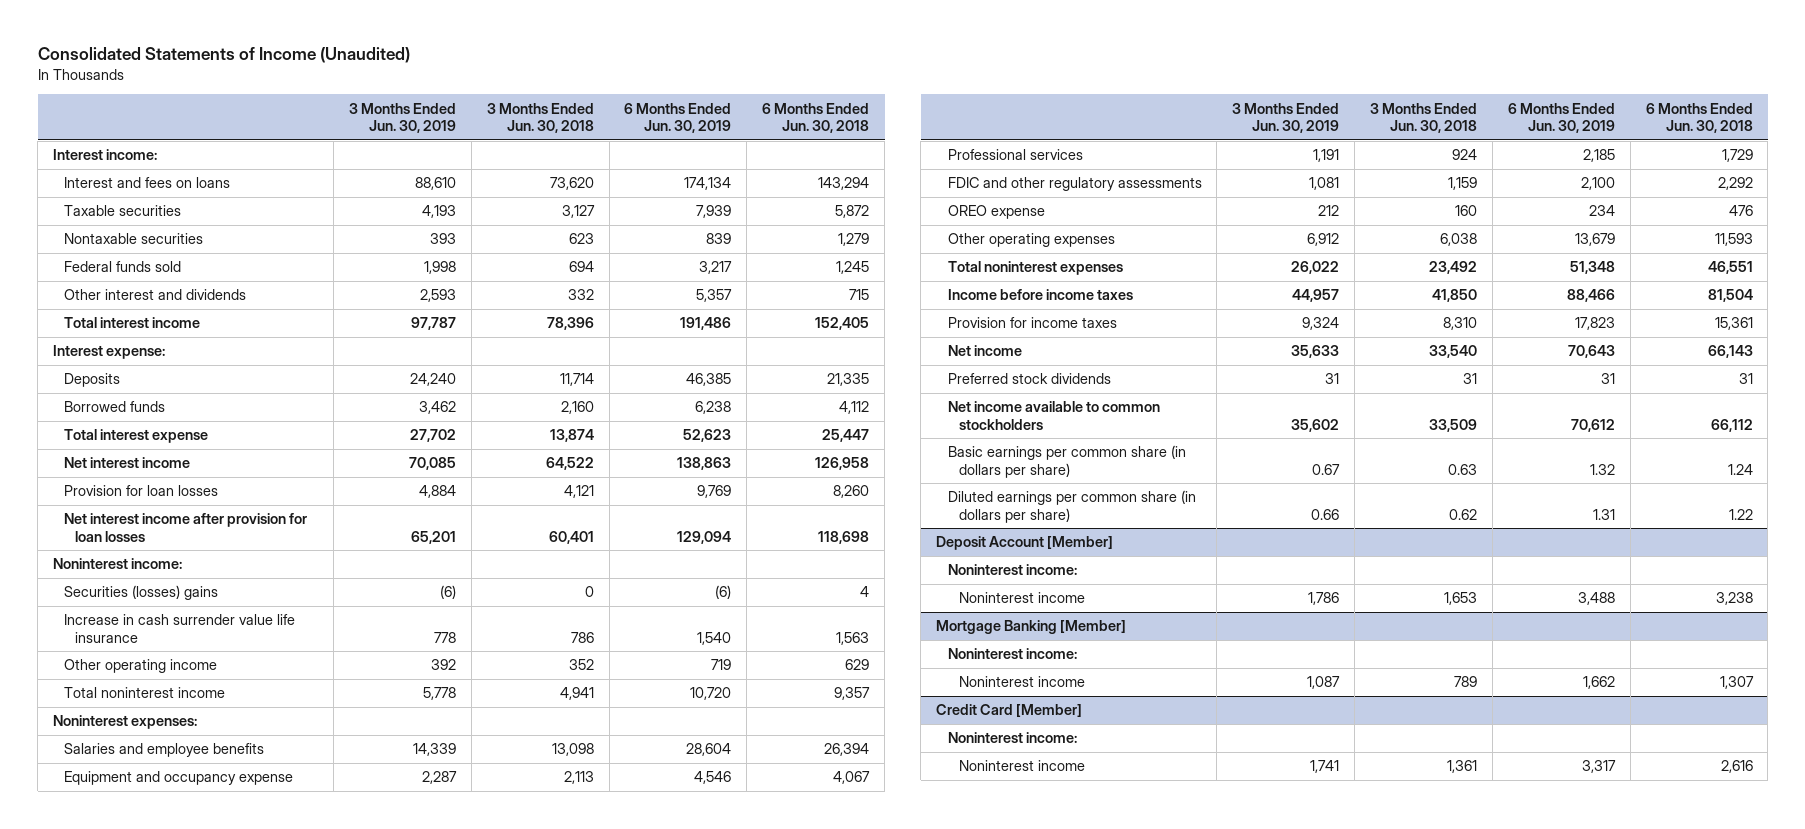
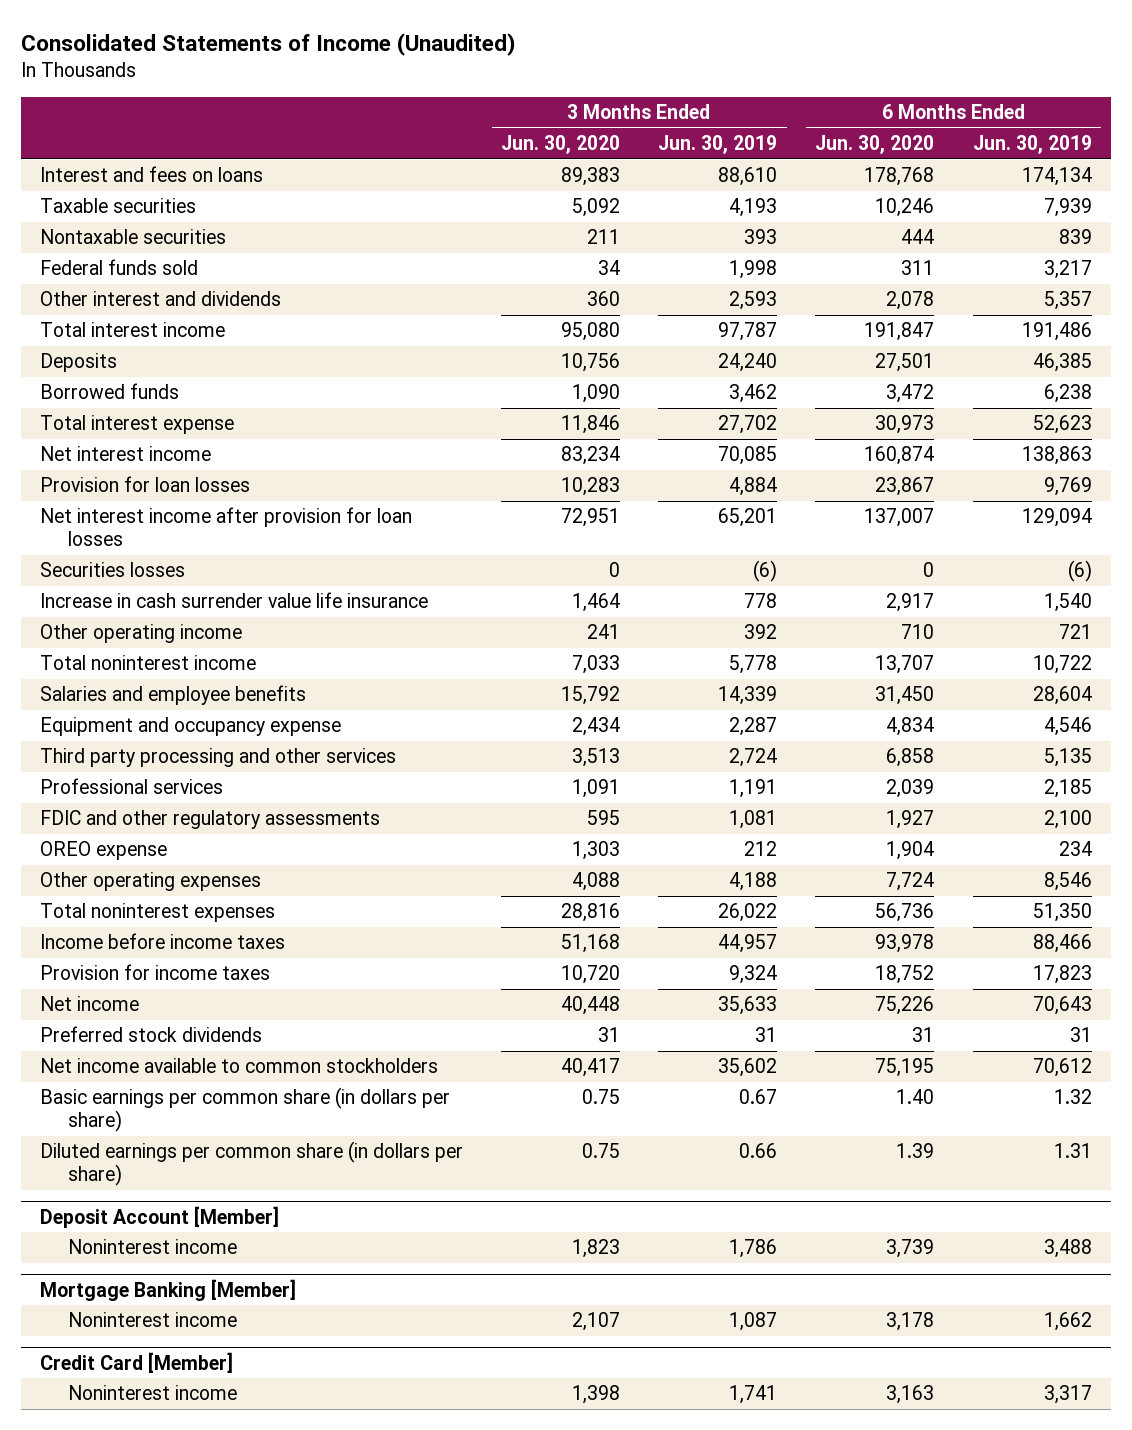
- | 3 Months Ended Jun. 30, 2019 | 3 Months Ended Jun. 30, 2018 | 6 Months Ended Jun. 30, 2019 | 6 Months Ended Jun. 30, 2018
+ | 3 Months Ended Jun. 30, 2020 | 3 Months Ended Jun. 30, 2019 | 6 Months Ended Jun. 30, 2020 | 6 Months Ended Jun. 30, 2019
- Interest income:
- Interest expense:
- Noninterest income:
- Securities (losses) gains | (6) | 0 | (6) | 4
+ Securities losses | 0 | (6) | 0 | (6)
- Other operating income | 392 | 352 | 719 | 629
- Total noninterest income | 5,778 | 4,941 | 10,720 | 9,357
- Noninterest expenses:
+ Other operating income | 241 | 392 | 710 | 721
+ Total noninterest income | 7,033 | 5,778 | 13,707 | 10,722
+ Third party processing and other services | 3,513 | 2,724 | 6,858 | 5,135
- Other operating expenses | 6,912 | 6,038 | 13,679 | 11,593
- Total noninterest expenses | 26,022 | 23,492 | 51,348 | 46,551
+ Other operating expenses | 4,088 | 4,188 | 7,724 | 8,546
+ Total noninterest expenses | 28,816 | 26,022 | 56,736 | 51,350
@ Deposit Account [Member]
- Noninterest income:
@ Mortgage Banking [Member]
- Noninterest income:
@ Credit Card [Member]
- Noninterest income:

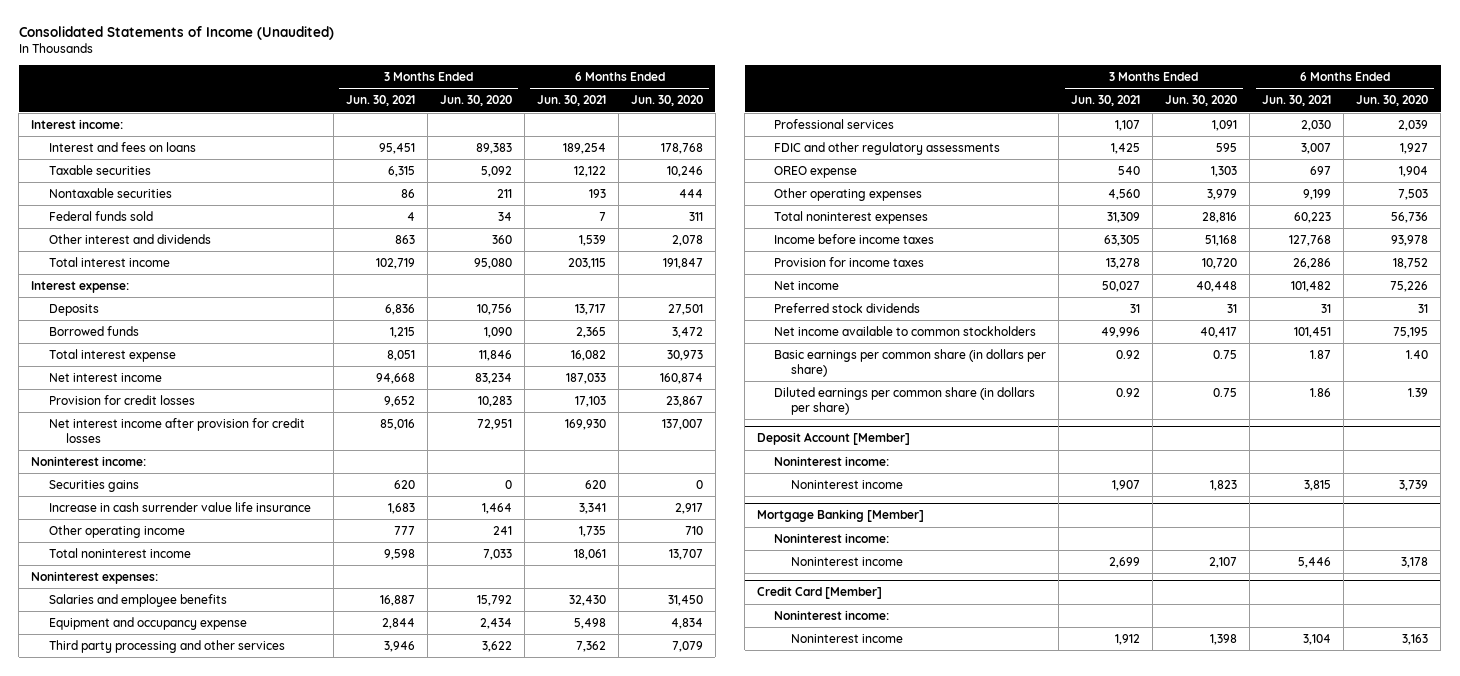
- | 3 Months Ended Jun. 30, 2020 | 3 Months Ended Jun. 30, 2019 | 6 Months Ended Jun. 30, 2020 | 6 Months Ended Jun. 30, 2019
+ | 3 Months Ended Jun. 30, 2021 | 3 Months Ended Jun. 30, 2020 | 6 Months Ended Jun. 30, 2021 | 6 Months Ended Jun. 30, 2020
+ Interest income:
+ Interest expense:
- Provision for loan losses | 10,283 | 4,884 | 23,867 | 9,769
- Net interest income after provision for loan losses | 72,951 | 65,201 | 137,007 | 129,094
- Securities losses | 0 | (6) | 0 | (6)
+ Provision for credit losses | 9,652 | 10,283 | 17,103 | 23,867
+ Net interest income after provision for credit losses | 85,016 | 72,951 | 169,930 | 137,007
+ Noninterest income:
+ Securities gains | 620 | 0 | 620 | 0
+ Noninterest expenses:
- Third party processing and other services | 3,513 | 2,724 | 6,858 | 5,135
+ Third party processing and other services | 3,946 | 3,622 | 7,362 | 7,079
- Other operating expenses | 4,088 | 4,188 | 7,724 | 8,546
+ Other operating expenses | 4,560 | 3,979 | 9,199 | 7,503
@ Deposit Account [Member]
+ Noninterest income:
@ Mortgage Banking [Member]
+ Noninterest income:
@ Credit Card [Member]
+ Noninterest income:

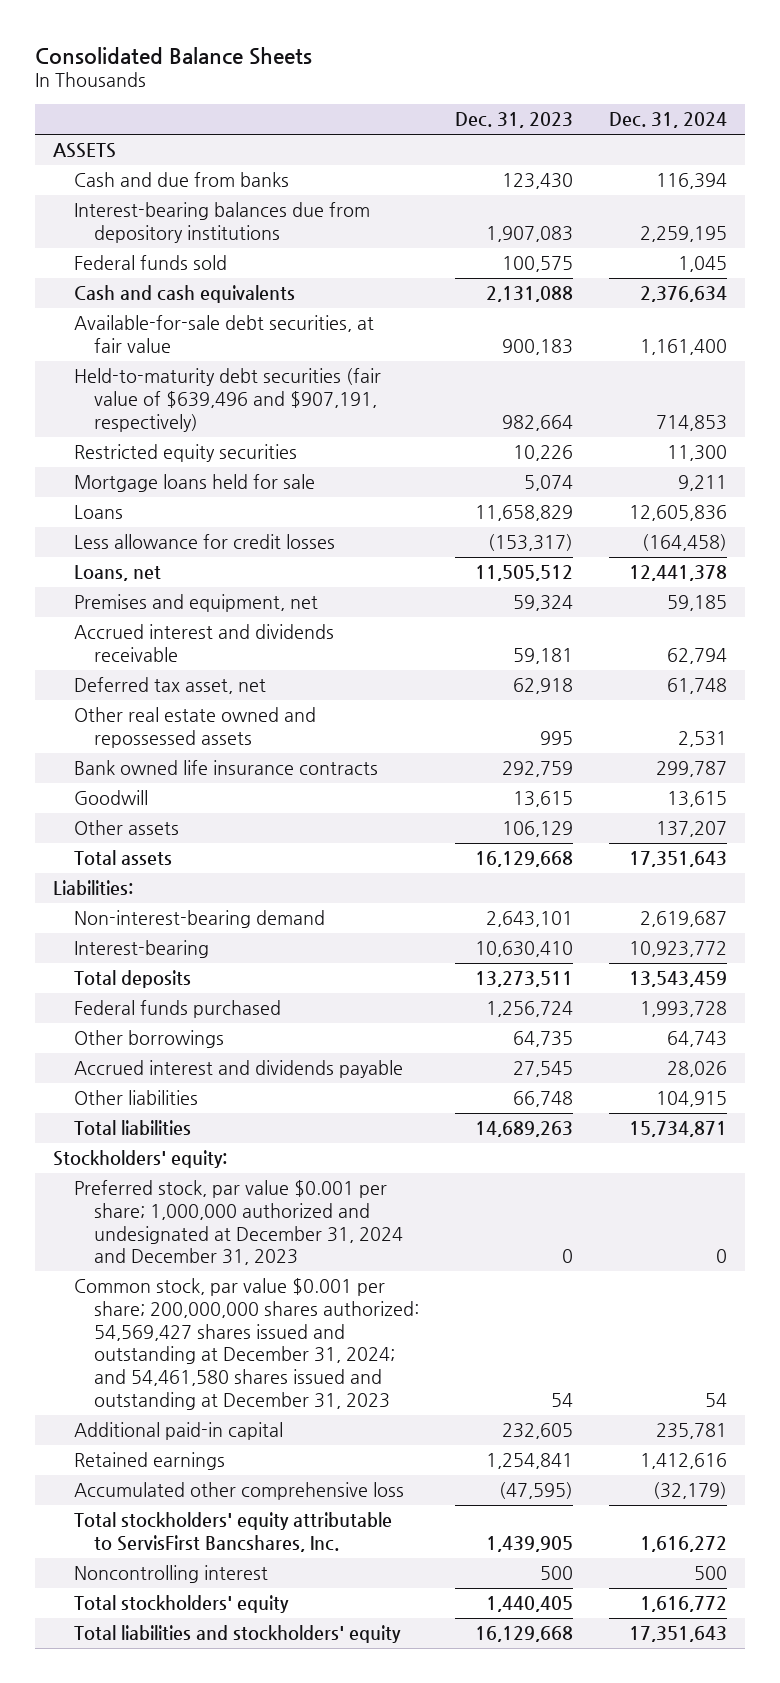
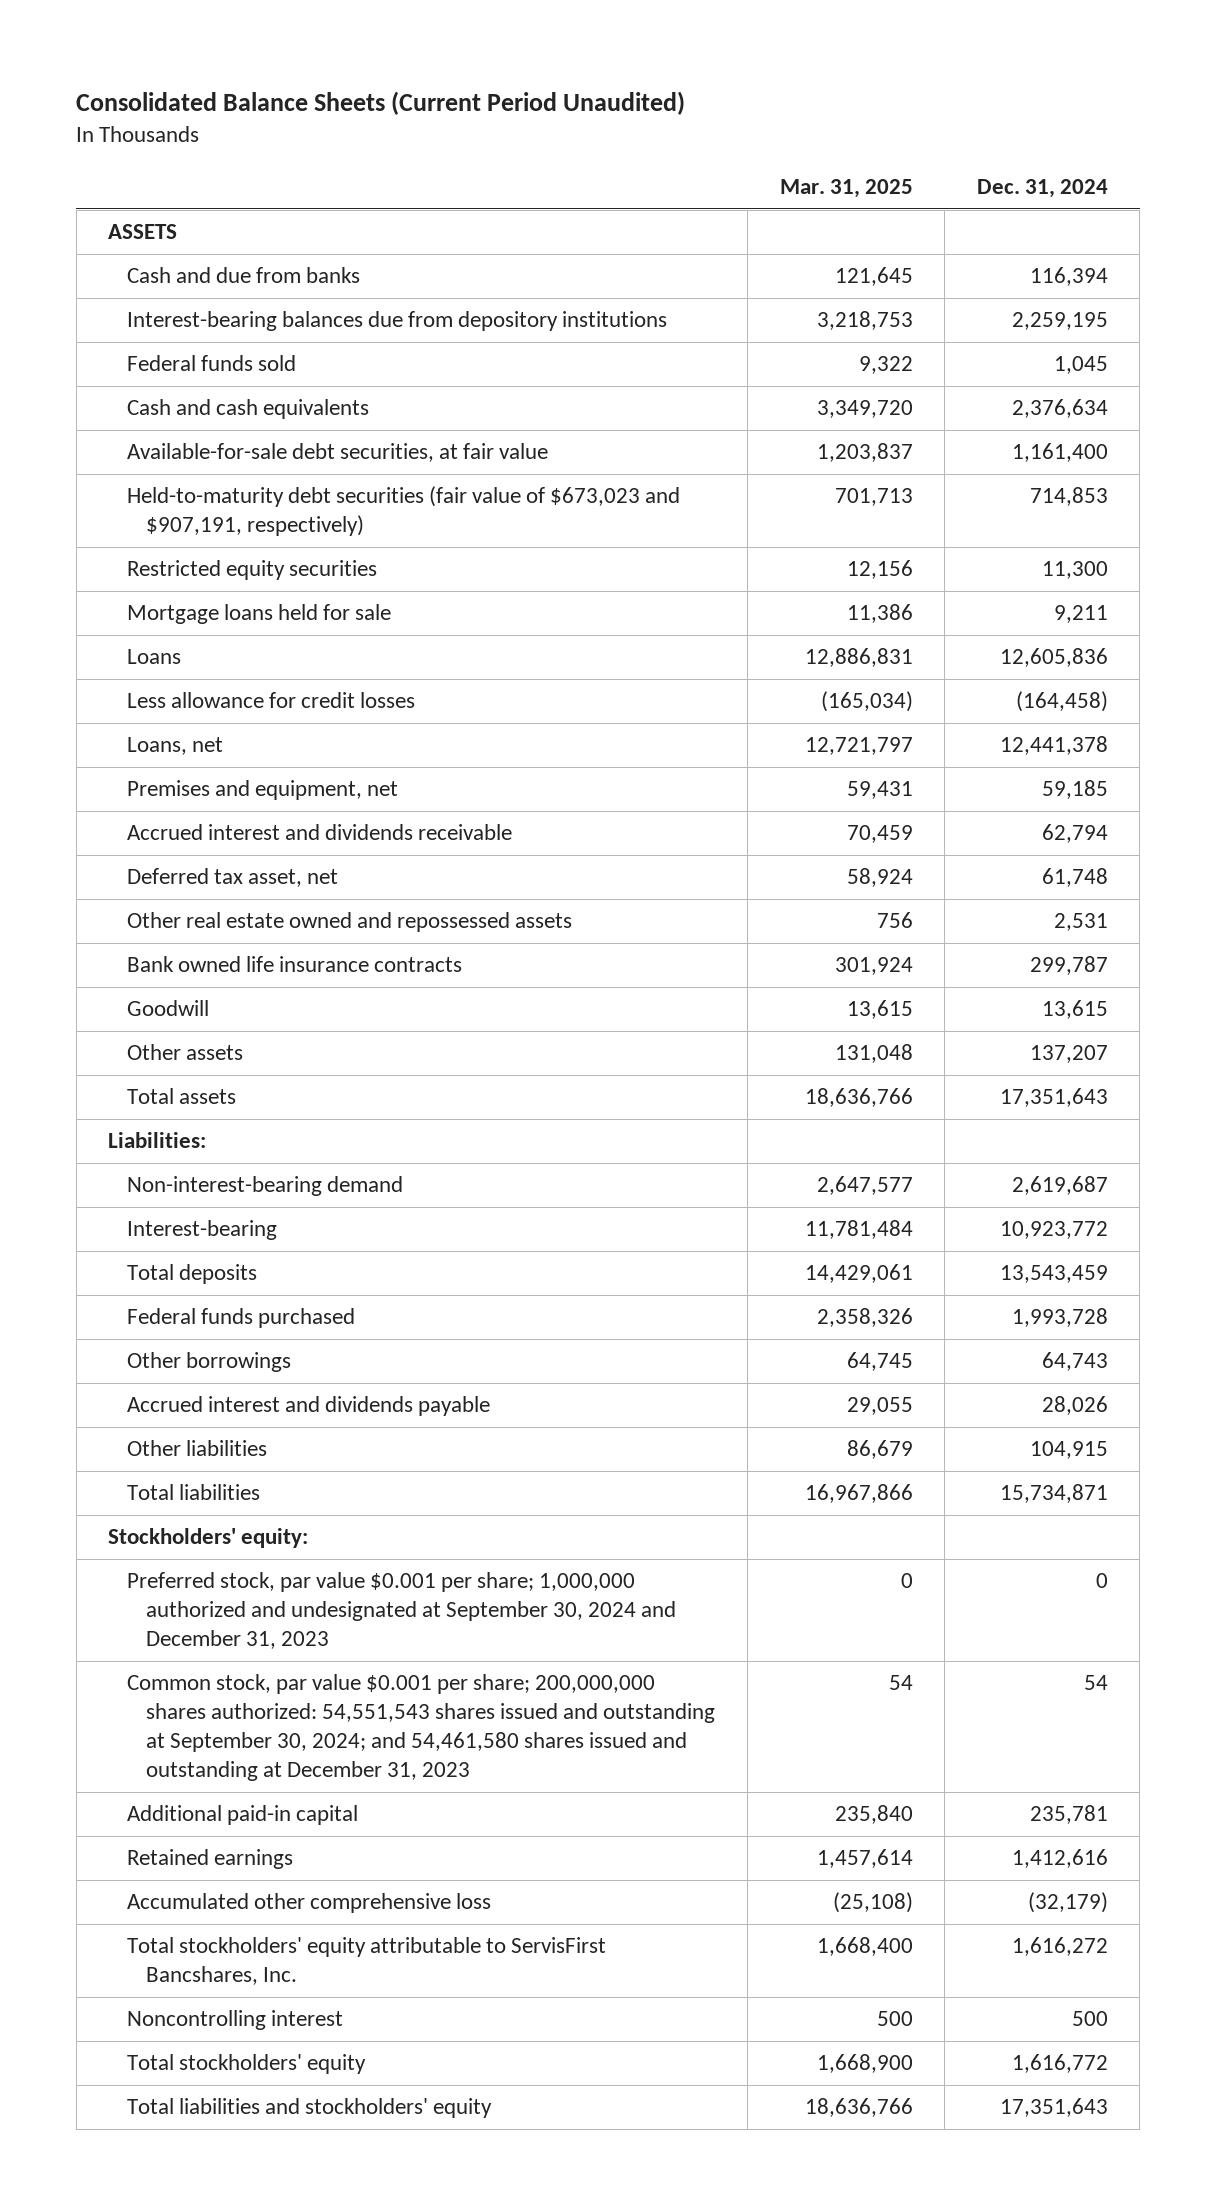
- Consolidated Balance Sheets
+ Consolidated Balance Sheets (Current Period Unaudited)
- | Dec. 31, 2023 | Dec. 31, 2024
+ | Mar. 31, 2025 | Dec. 31, 2024
- Held-to-maturity debt securities (fair value of $639,496 and $907,191, respectively) | 982,664 | 714,853
+ Held-to-maturity debt securities (fair value of $673,023 and $907,191, respectively) | 701,713 | 714,853
- Preferred stock, par value $0.001 per share; 1,000,000 authorized and undesignated at December 31, 2024 and December 31, 2023 | 0 | 0
- Common stock, par value $0.001 per share; 200,000,000 shares authorized: 54,569,427 shares issued and outstanding at December 31, 2024; and 54,461,580 shares issued and outstanding at December 31, 2023 | 54 | 54
+ Preferred stock, par value $0.001 per share; 1,000,000 authorized and undesignated at September 30, 2024 and December 31, 2023 | 0 | 0
+ Common stock, par value $0.001 per share; 200,000,000 shares authorized: 54,551,543 shares issued and outstanding at September 30, 2024; and 54,461,580 shares issued and outstanding at December 31, 2023 | 54 | 54

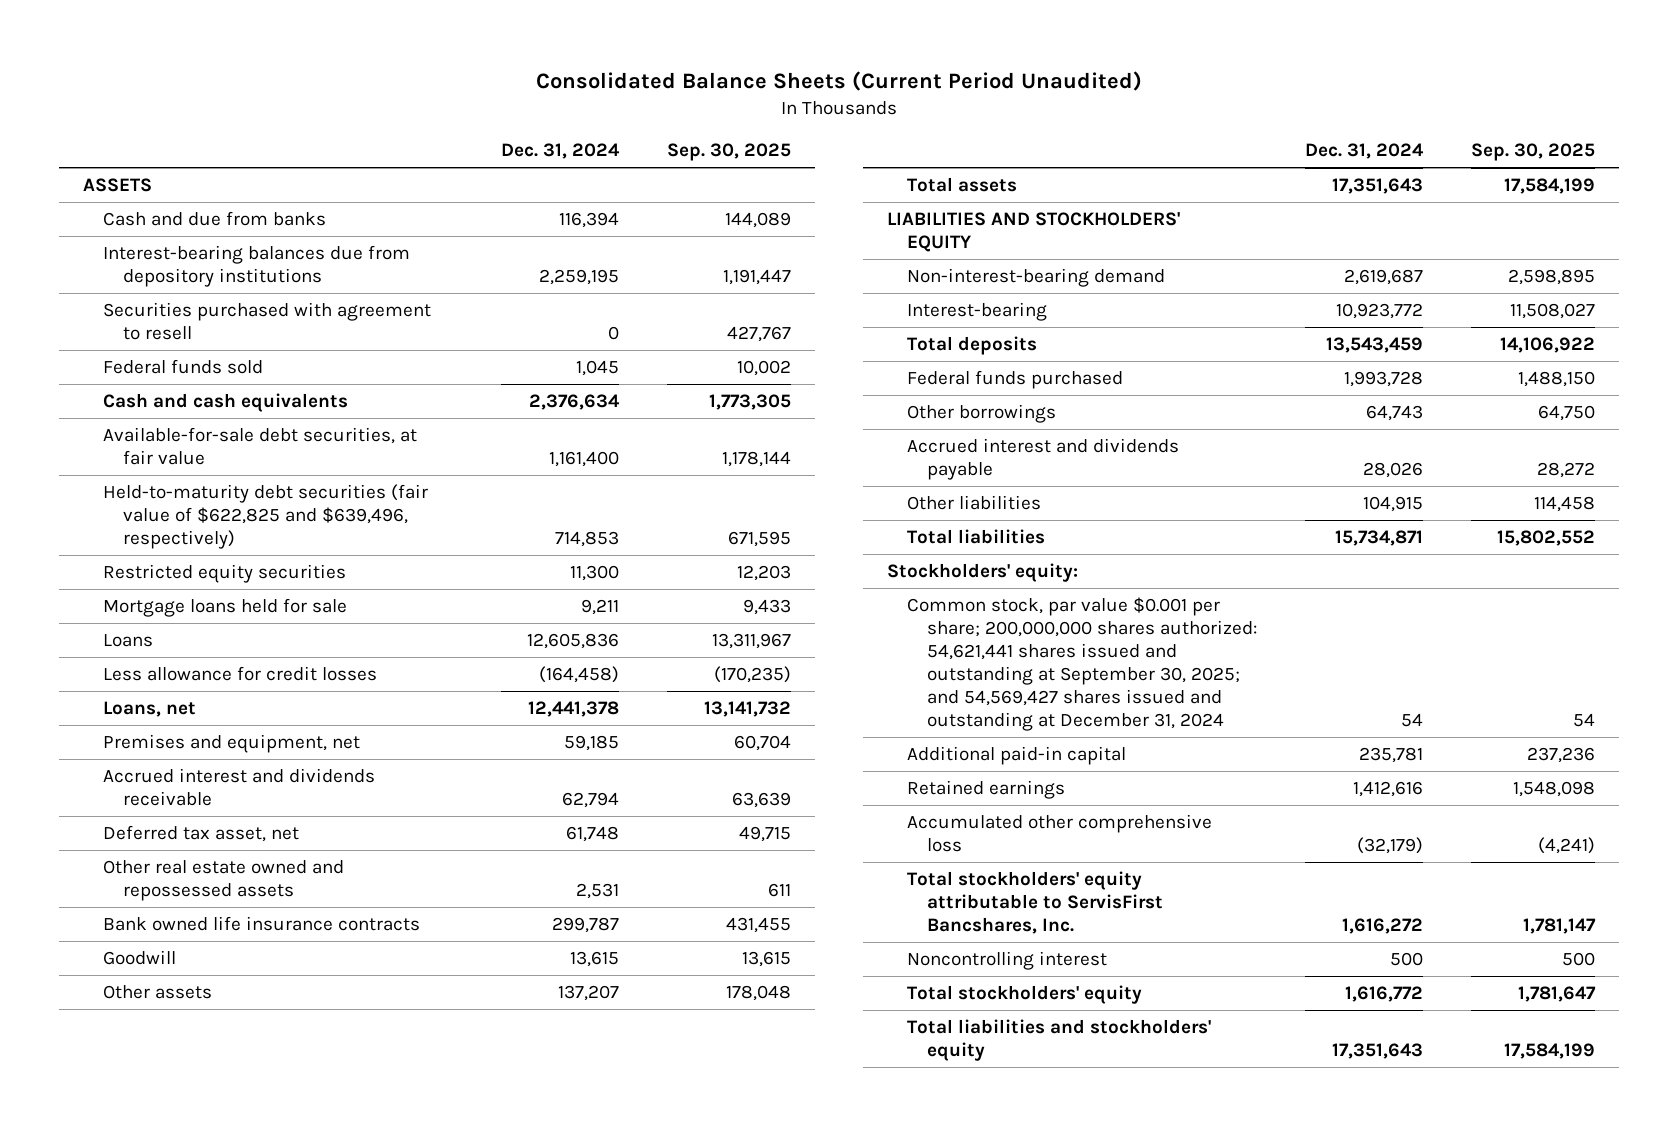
- | Mar. 31, 2025 | Dec. 31, 2024
+ | Dec. 31, 2024 | Sep. 30, 2025
+ Securities purchased with agreement to resell | 0 | 427,767
- Held-to-maturity debt securities (fair value of $673,023 and $907,191, respectively) | 701,713 | 714,853
+ Held-to-maturity debt securities (fair value of $622,825 and $639,496, respectively) | 714,853 | 671,595
- Liabilities:
+ LIABILITIES AND STOCKHOLDERS' EQUITY
- Preferred stock, par value $0.001 per share; 1,000,000 authorized and undesignated at September 30, 2024 and December 31, 2023 | 0 | 0
- Common stock, par value $0.001 per share; 200,000,000 shares authorized: 54,551,543 shares issued and outstanding at September 30, 2024; and 54,461,580 shares issued and outstanding at December 31, 2023 | 54 | 54
+ Common stock, par value $0.001 per share; 200,000,000 shares authorized: 54,621,441 shares issued and outstanding at September 30, 2025; and 54,569,427 shares issued and outstanding at December 31, 2024 | 54 | 54

